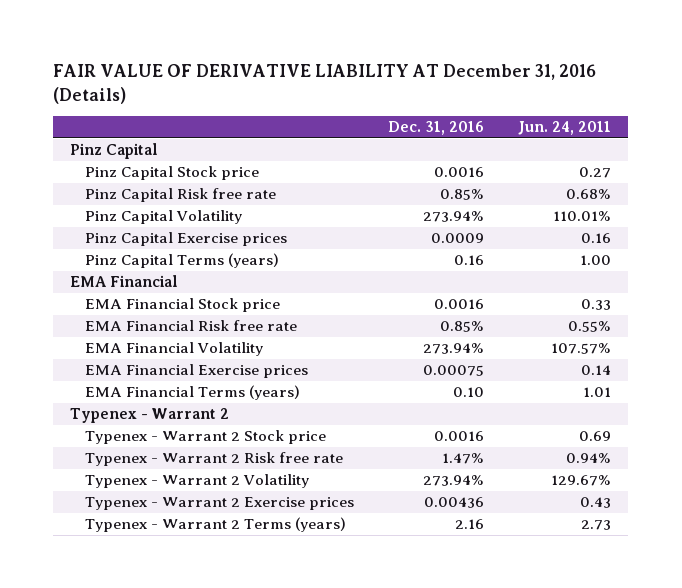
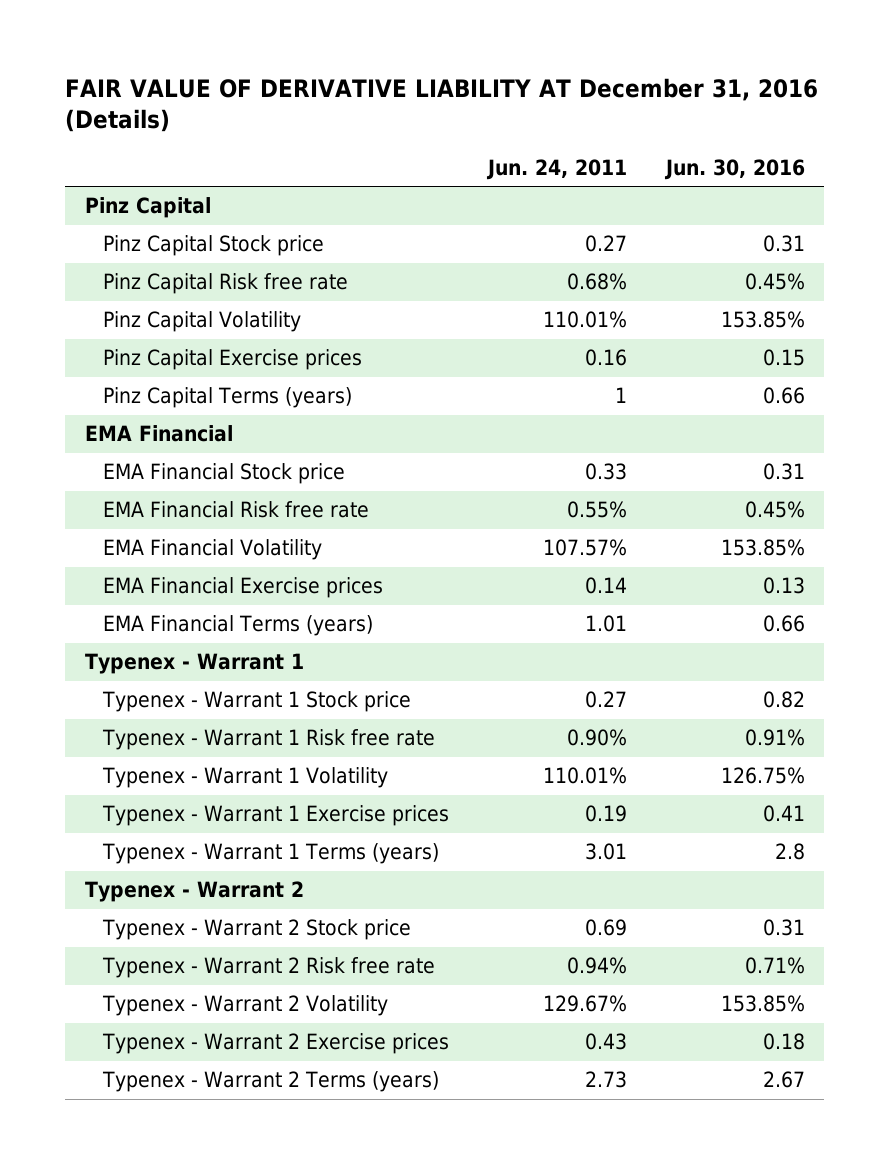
- | Dec. 31, 2016 | Jun. 24, 2011
+ | Jun. 24, 2011 | Jun. 30, 2016
- Pinz Capital Terms (years) | 0.16 | 1.00
+ Pinz Capital Terms (years) | 1 | 0.66
+ Typenex - Warrant 1
+ Typenex - Warrant 1 Stock price | 0.27 | 0.82
+ Typenex - Warrant 1 Risk free rate | 0.90% | 0.91%
+ Typenex - Warrant 1 Volatility | 110.01% | 126.75%
+ Typenex - Warrant 1 Exercise prices | 0.19 | 0.41
+ Typenex - Warrant 1 Terms (years) | 3.01 | 2.8

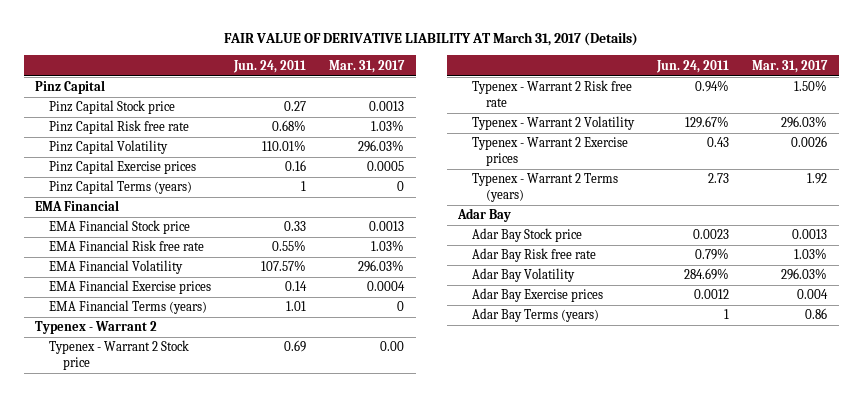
- FAIR VALUE OF DERIVATIVE LIABILITY AT December 31, 2016 (Details)
+ FAIR VALUE OF DERIVATIVE LIABILITY AT March 31, 2017 (Details)
- | Jun. 24, 2011 | Jun. 30, 2016
+ | Jun. 24, 2011 | Mar. 31, 2017
- Typenex - Warrant 1
- Typenex - Warrant 1 Stock price | 0.27 | 0.82
- Typenex - Warrant 1 Risk free rate | 0.90% | 0.91%
- Typenex - Warrant 1 Volatility | 110.01% | 126.75%
- Typenex - Warrant 1 Exercise prices | 0.19 | 0.41
- Typenex - Warrant 1 Terms (years) | 3.01 | 2.8
+ Adar Bay
+ Adar Bay Stock price | 0.0023 | 0.0013
+ Adar Bay Risk free rate | 0.79% | 1.03%
+ Adar Bay Volatility | 284.69% | 296.03%
+ Adar Bay Exercise prices | 0.0012 | 0.004
+ Adar Bay Terms (years) | 1 | 0.86

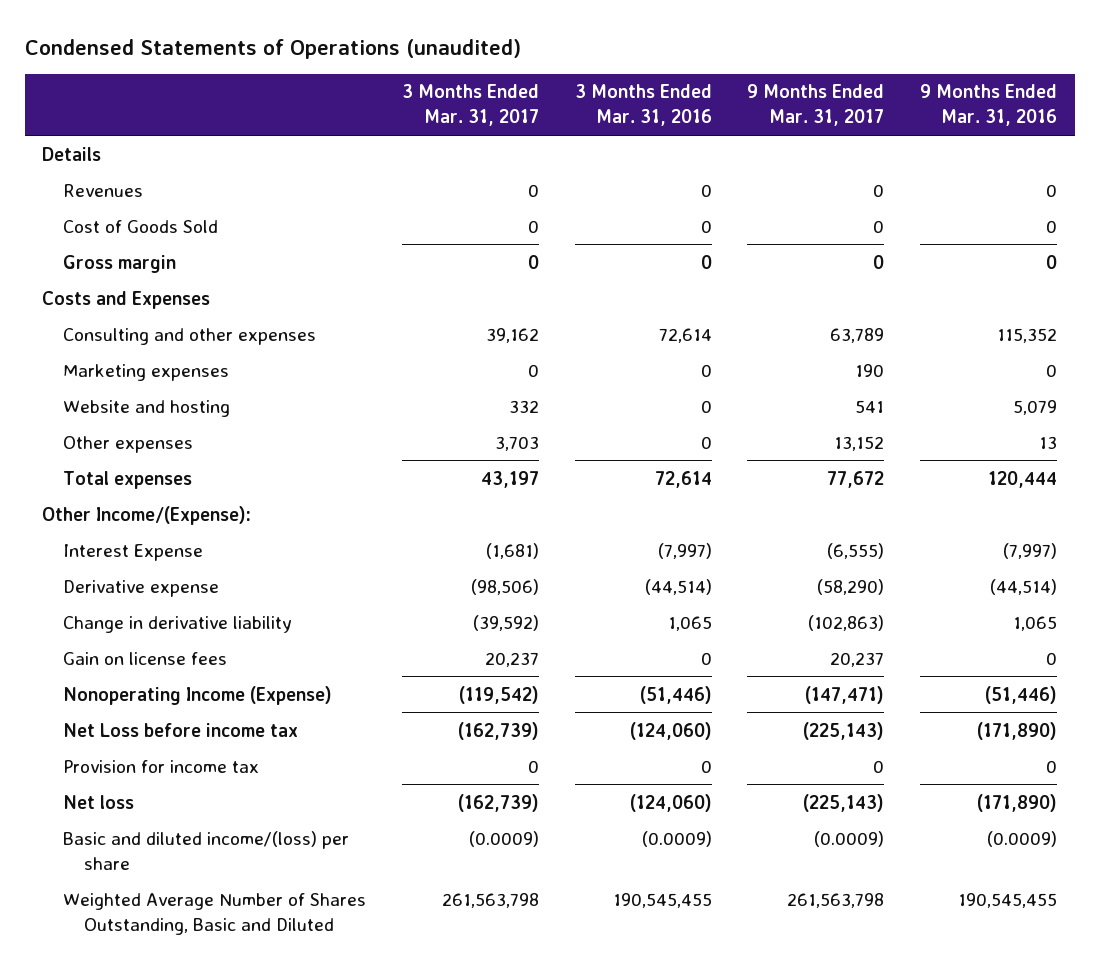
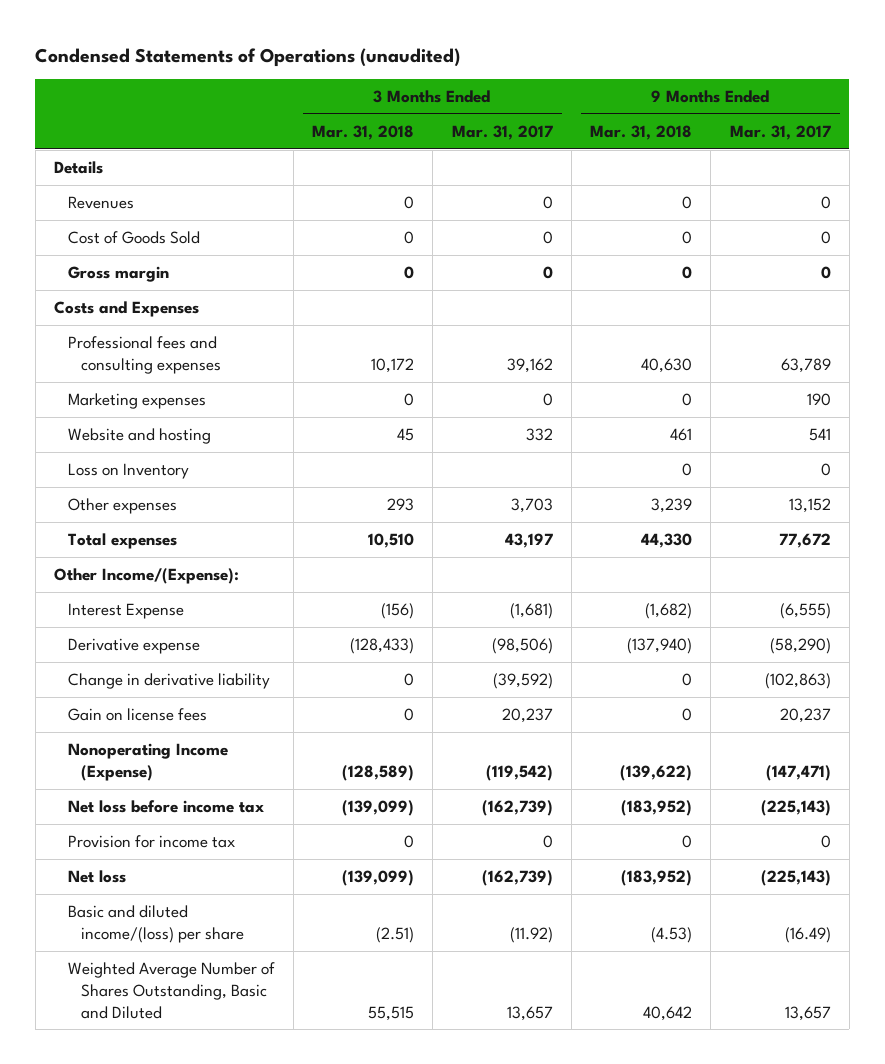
- | 3 Months Ended Mar. 31, 2017 | 3 Months Ended Mar. 31, 2016 | 9 Months Ended Mar. 31, 2017 | 9 Months Ended Mar. 31, 2016
+ | 3 Months Ended Mar. 31, 2018 | 3 Months Ended Mar. 31, 2017 | 9 Months Ended Mar. 31, 2018 | 9 Months Ended Mar. 31, 2017
- Consulting and other expenses | 39,162 | 72,614 | 63,789 | 115,352
+ Professional fees and consulting expenses | 10,172 | 39,162 | 40,630 | 63,789
+ Loss on Inventory | | | 0 | 0
- Net Loss before income tax | (162,739) | (124,060) | (225,143) | (171,890)
+ Net loss before income tax | (139,099) | (162,739) | (183,952) | (225,143)
- Basic and diluted income/(loss) per share | (0.0009) | (0.0009) | (0.0009) | (0.0009)
- Weighted Average Number of Shares Outstanding, Basic and Diluted | 261,563,798 | 190,545,455 | 261,563,798 | 190,545,455
+ Basic and diluted income/(loss) per share | (2.51) | (11.92) | (4.53) | (16.49)
+ Weighted Average Number of Shares Outstanding, Basic and Diluted | 55,515 | 13,657 | 40,642 | 13,657

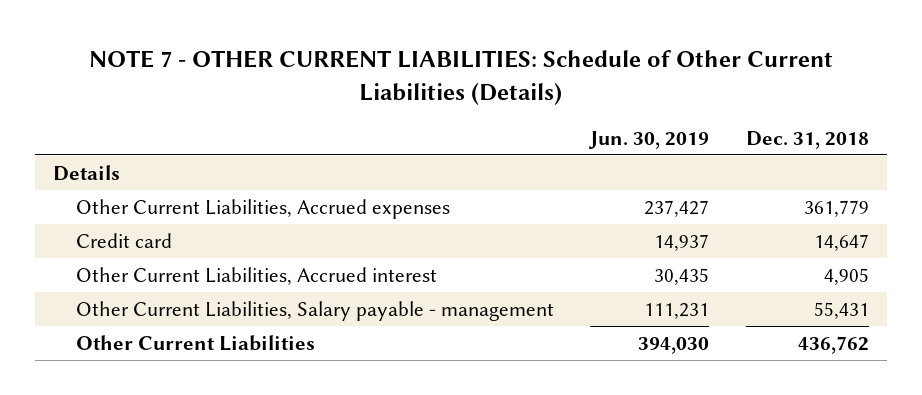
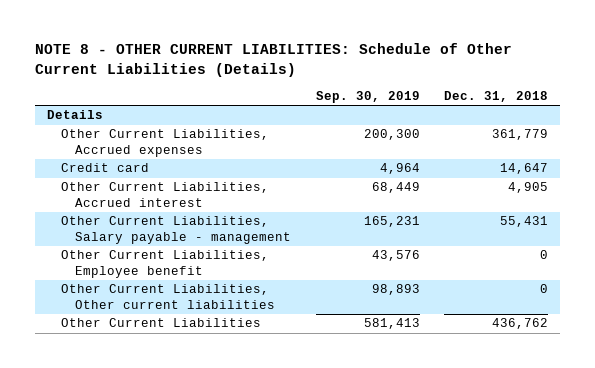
- NOTE 7 - OTHER CURRENT LIABILITIES: Schedule of Other Current Liabilities (Details)
+ NOTE 8 - OTHER CURRENT LIABILITIES: Schedule of Other Current Liabilities (Details)
- | Jun. 30, 2019 | Dec. 31, 2018
+ | Sep. 30, 2019 | Dec. 31, 2018
+ Other Current Liabilities, Employee benefit | 43,576 | 0
+ Other Current Liabilities, Other current liabilities | 98,893 | 0

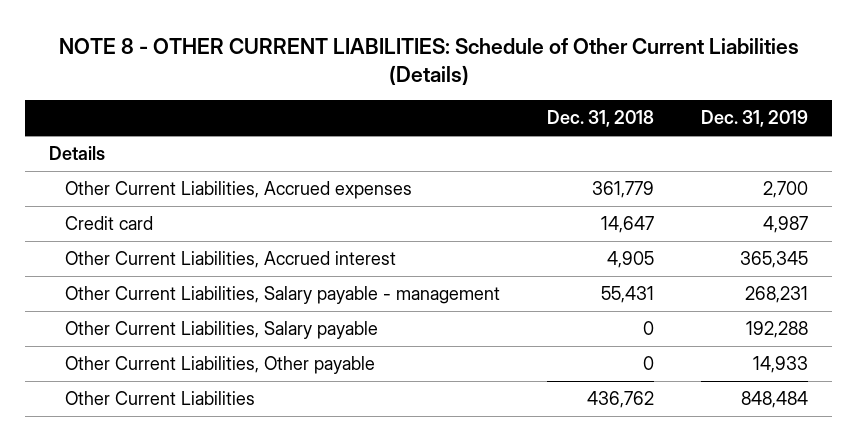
- | Sep. 30, 2019 | Dec. 31, 2018
+ | Dec. 31, 2018 | Dec. 31, 2019
- Other Current Liabilities, Employee benefit | 43,576 | 0
- Other Current Liabilities, Other current liabilities | 98,893 | 0
+ Other Current Liabilities, Salary payable | 0 | 192,288
+ Other Current Liabilities, Other payable | 0 | 14,933

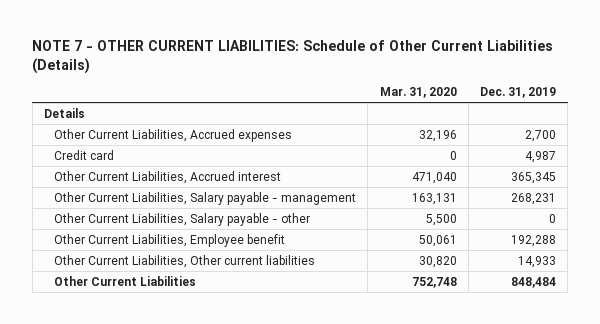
- NOTE 8 - OTHER CURRENT LIABILITIES: Schedule of Other Current Liabilities (Details)
+ NOTE 7 - OTHER CURRENT LIABILITIES: Schedule of Other Current Liabilities (Details)
- | Dec. 31, 2018 | Dec. 31, 2019
+ | Mar. 31, 2020 | Dec. 31, 2019
- Other Current Liabilities, Salary payable | 0 | 192,288
- Other Current Liabilities, Other payable | 0 | 14,933
+ Other Current Liabilities, Salary payable - other | 5,500 | 0
+ Other Current Liabilities, Employee benefit | 50,061 | 192,288
+ Other Current Liabilities, Other current liabilities | 30,820 | 14,933

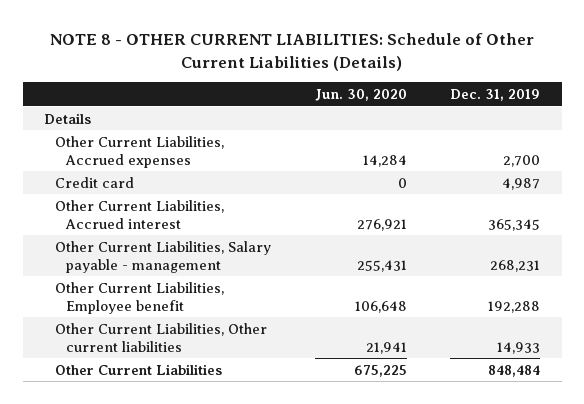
- NOTE 7 - OTHER CURRENT LIABILITIES: Schedule of Other Current Liabilities (Details)
+ NOTE 8 - OTHER CURRENT LIABILITIES: Schedule of Other Current Liabilities (Details)
- | Mar. 31, 2020 | Dec. 31, 2019
+ | Jun. 30, 2020 | Dec. 31, 2019
- Other Current Liabilities, Salary payable - other | 5,500 | 0

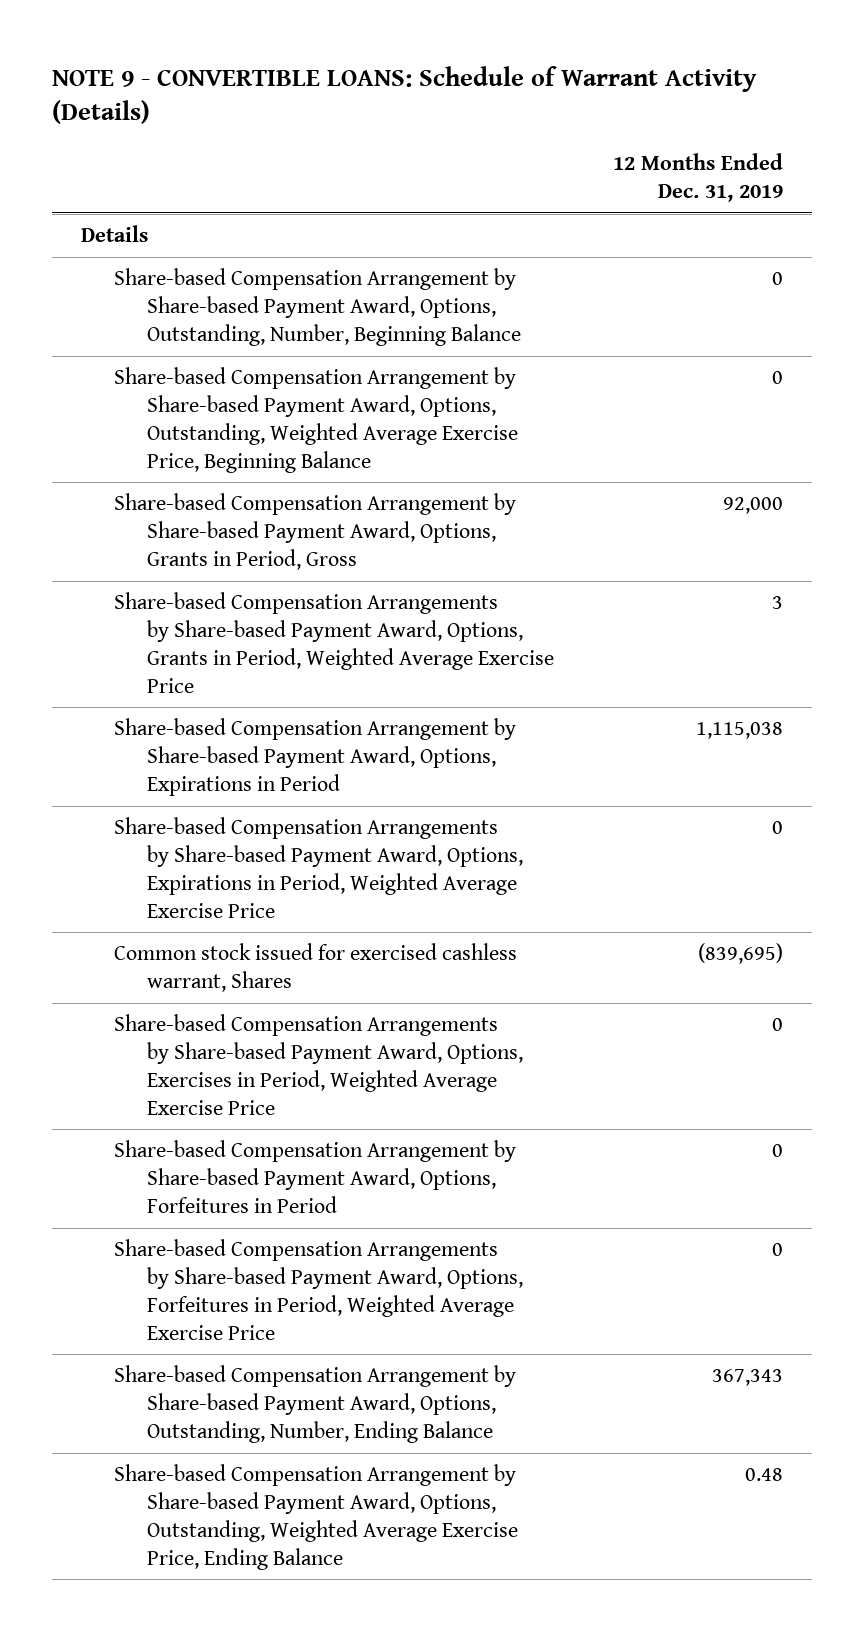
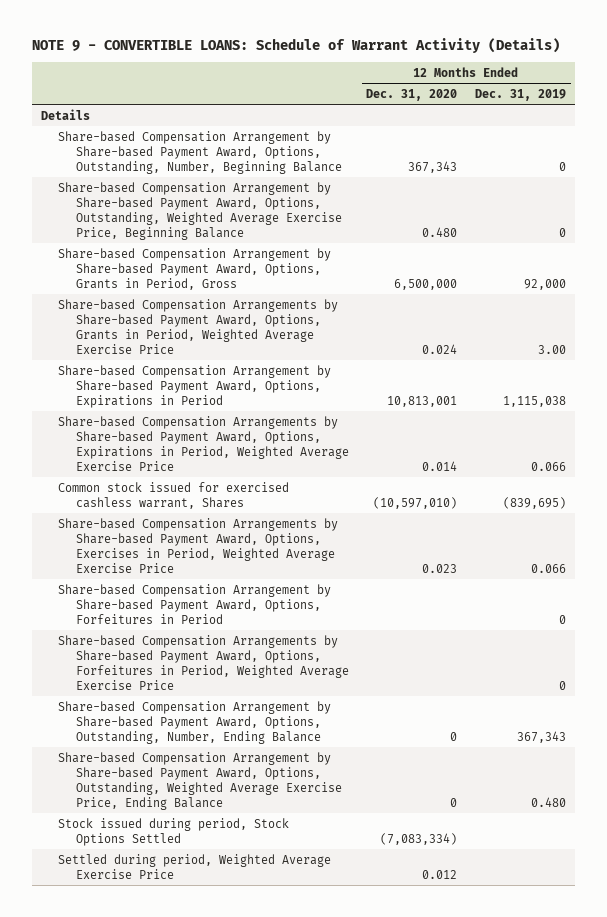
- | 12 Months Ended Dec. 31, 2019
+ | 12 Months Ended Dec. 31, 2020 | 12 Months Ended Dec. 31, 2019
- Share-based Compensation Arrangements by Share-based Payment Award, Options, Grants in Period, Weighted Average Exercise Price | 3
+ Share-based Compensation Arrangements by Share-based Payment Award, Options, Grants in Period, Weighted Average Exercise Price | 0.024 | 3.00
- Share-based Compensation Arrangements by Share-based Payment Award, Options, Expirations in Period, Weighted Average Exercise Price | 0
+ Share-based Compensation Arrangements by Share-based Payment Award, Options, Expirations in Period, Weighted Average Exercise Price | 0.014 | 0.066
- Share-based Compensation Arrangements by Share-based Payment Award, Options, Exercises in Period, Weighted Average Exercise Price | 0
+ Share-based Compensation Arrangements by Share-based Payment Award, Options, Exercises in Period, Weighted Average Exercise Price | 0.023 | 0.066
- Share-based Compensation Arrangement by Share-based Payment Award, Options, Outstanding, Weighted Average Exercise Price, Ending Balance | 0.48
+ Share-based Compensation Arrangement by Share-based Payment Award, Options, Outstanding, Weighted Average Exercise Price, Ending Balance | 0 | 0.480
+ Stock issued during period, Stock Options Settled | (7,083,334) |
+ Settled during period, Weighted Average Exercise Price | 0.012 |

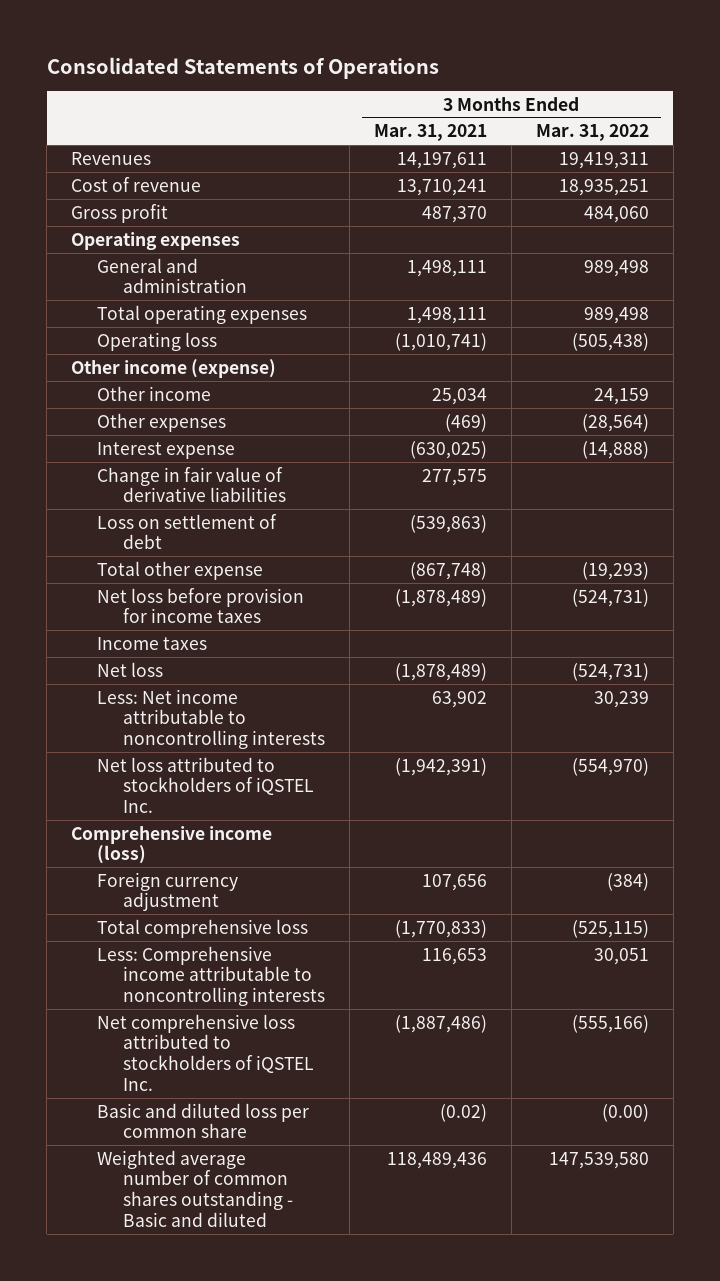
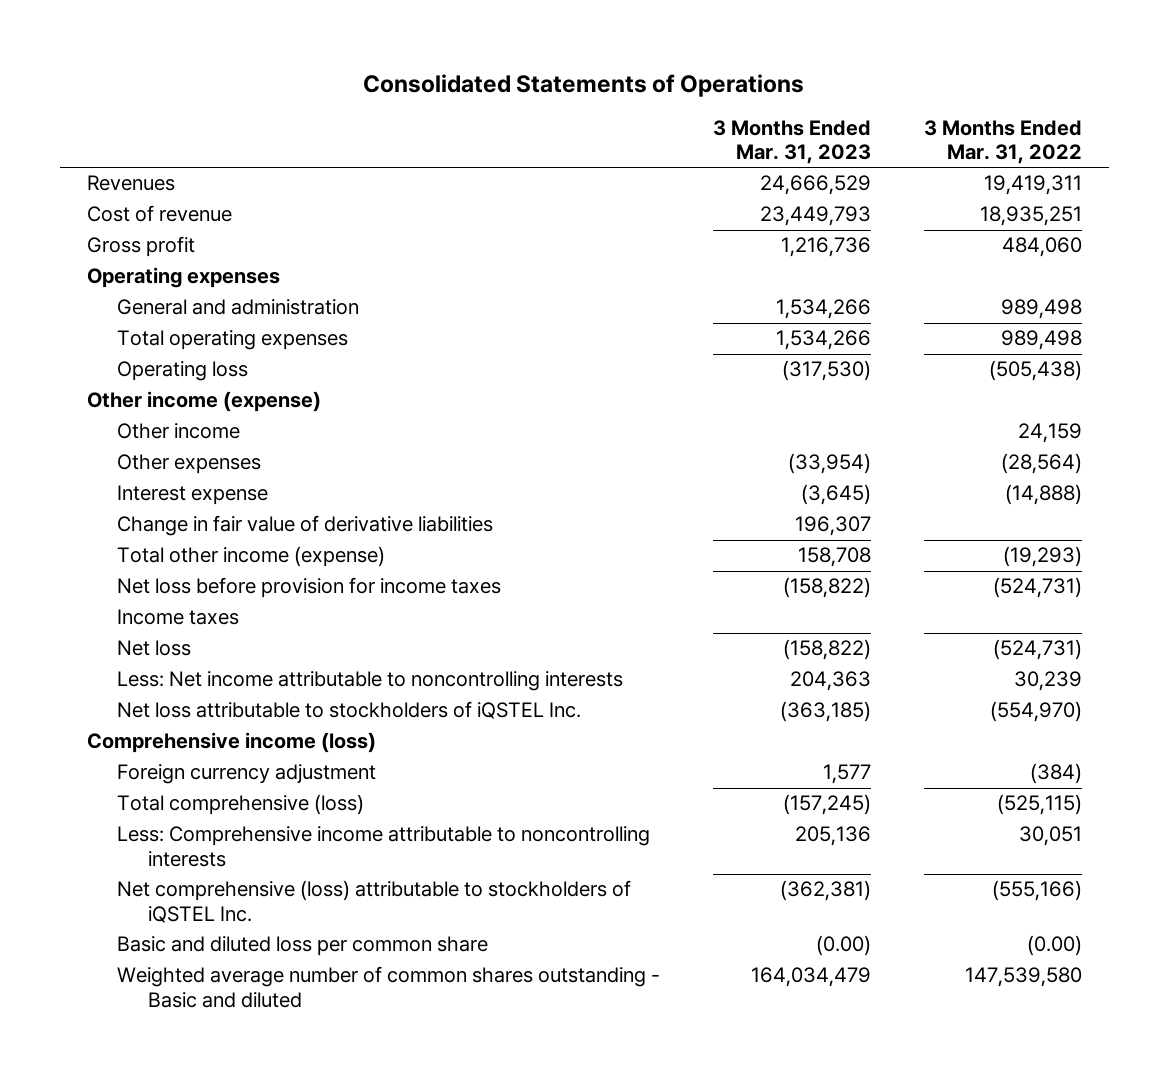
- | 3 Months Ended Mar. 31, 2021 | 3 Months Ended Mar. 31, 2022
+ | 3 Months Ended Mar. 31, 2023 | 3 Months Ended Mar. 31, 2022
- Loss on settlement of debt | (539,863) |
- Total other expense | (867,748) | (19,293)
+ Total other income (expense) | 158,708 | (19,293)
- Net loss attributed to stockholders of iQSTEL Inc. | (1,942,391) | (554,970)
+ Net loss attributable to stockholders of iQSTEL Inc. | (363,185) | (554,970)
- Total comprehensive loss | (1,770,833) | (525,115)
+ Total comprehensive (loss) | (157,245) | (525,115)
- Net comprehensive loss attributed to stockholders of iQSTEL Inc. | (1,887,486) | (555,166)
+ Net comprehensive (loss) attributable to stockholders of iQSTEL Inc. | (362,381) | (555,166)

